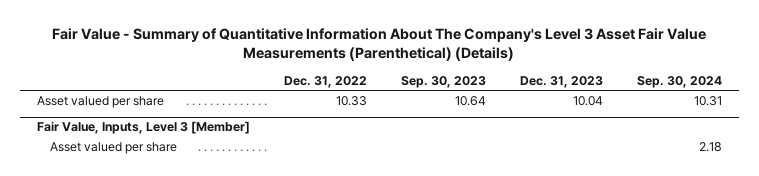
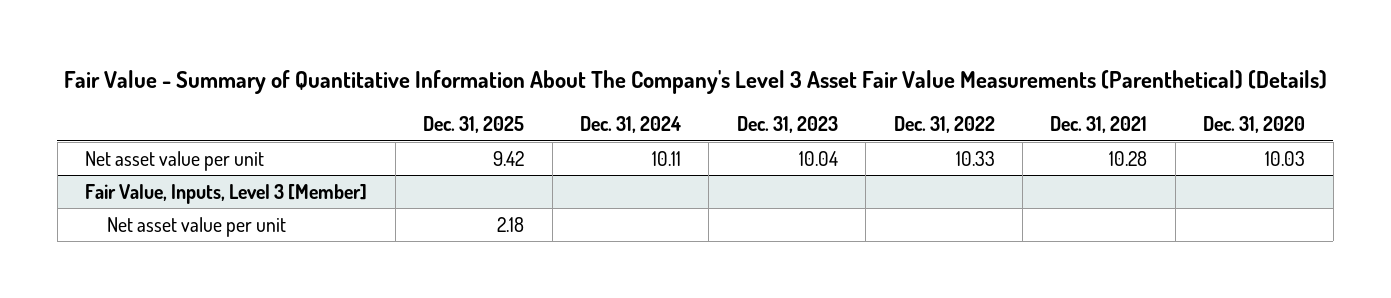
- | Dec. 31, 2022 | Sep. 30, 2023 | Dec. 31, 2023 | Sep. 30, 2024
+ | Dec. 31, 2025 | Dec. 31, 2024 | Dec. 31, 2023 | Dec. 31, 2022 | Dec. 31, 2021 | Dec. 31, 2020
- Asset valued per share | 10.33 | 10.64 | 10.04 | 10.31
+ Net asset value per unit | 9.42 | 10.11 | 10.04 | 10.33 | 10.28 | 10.03
@ Fair Value, Inputs, Level 3 [Member]
- Asset valued per share | | | | 2.18
+ Net asset value per unit | 2.18 | | | | |

